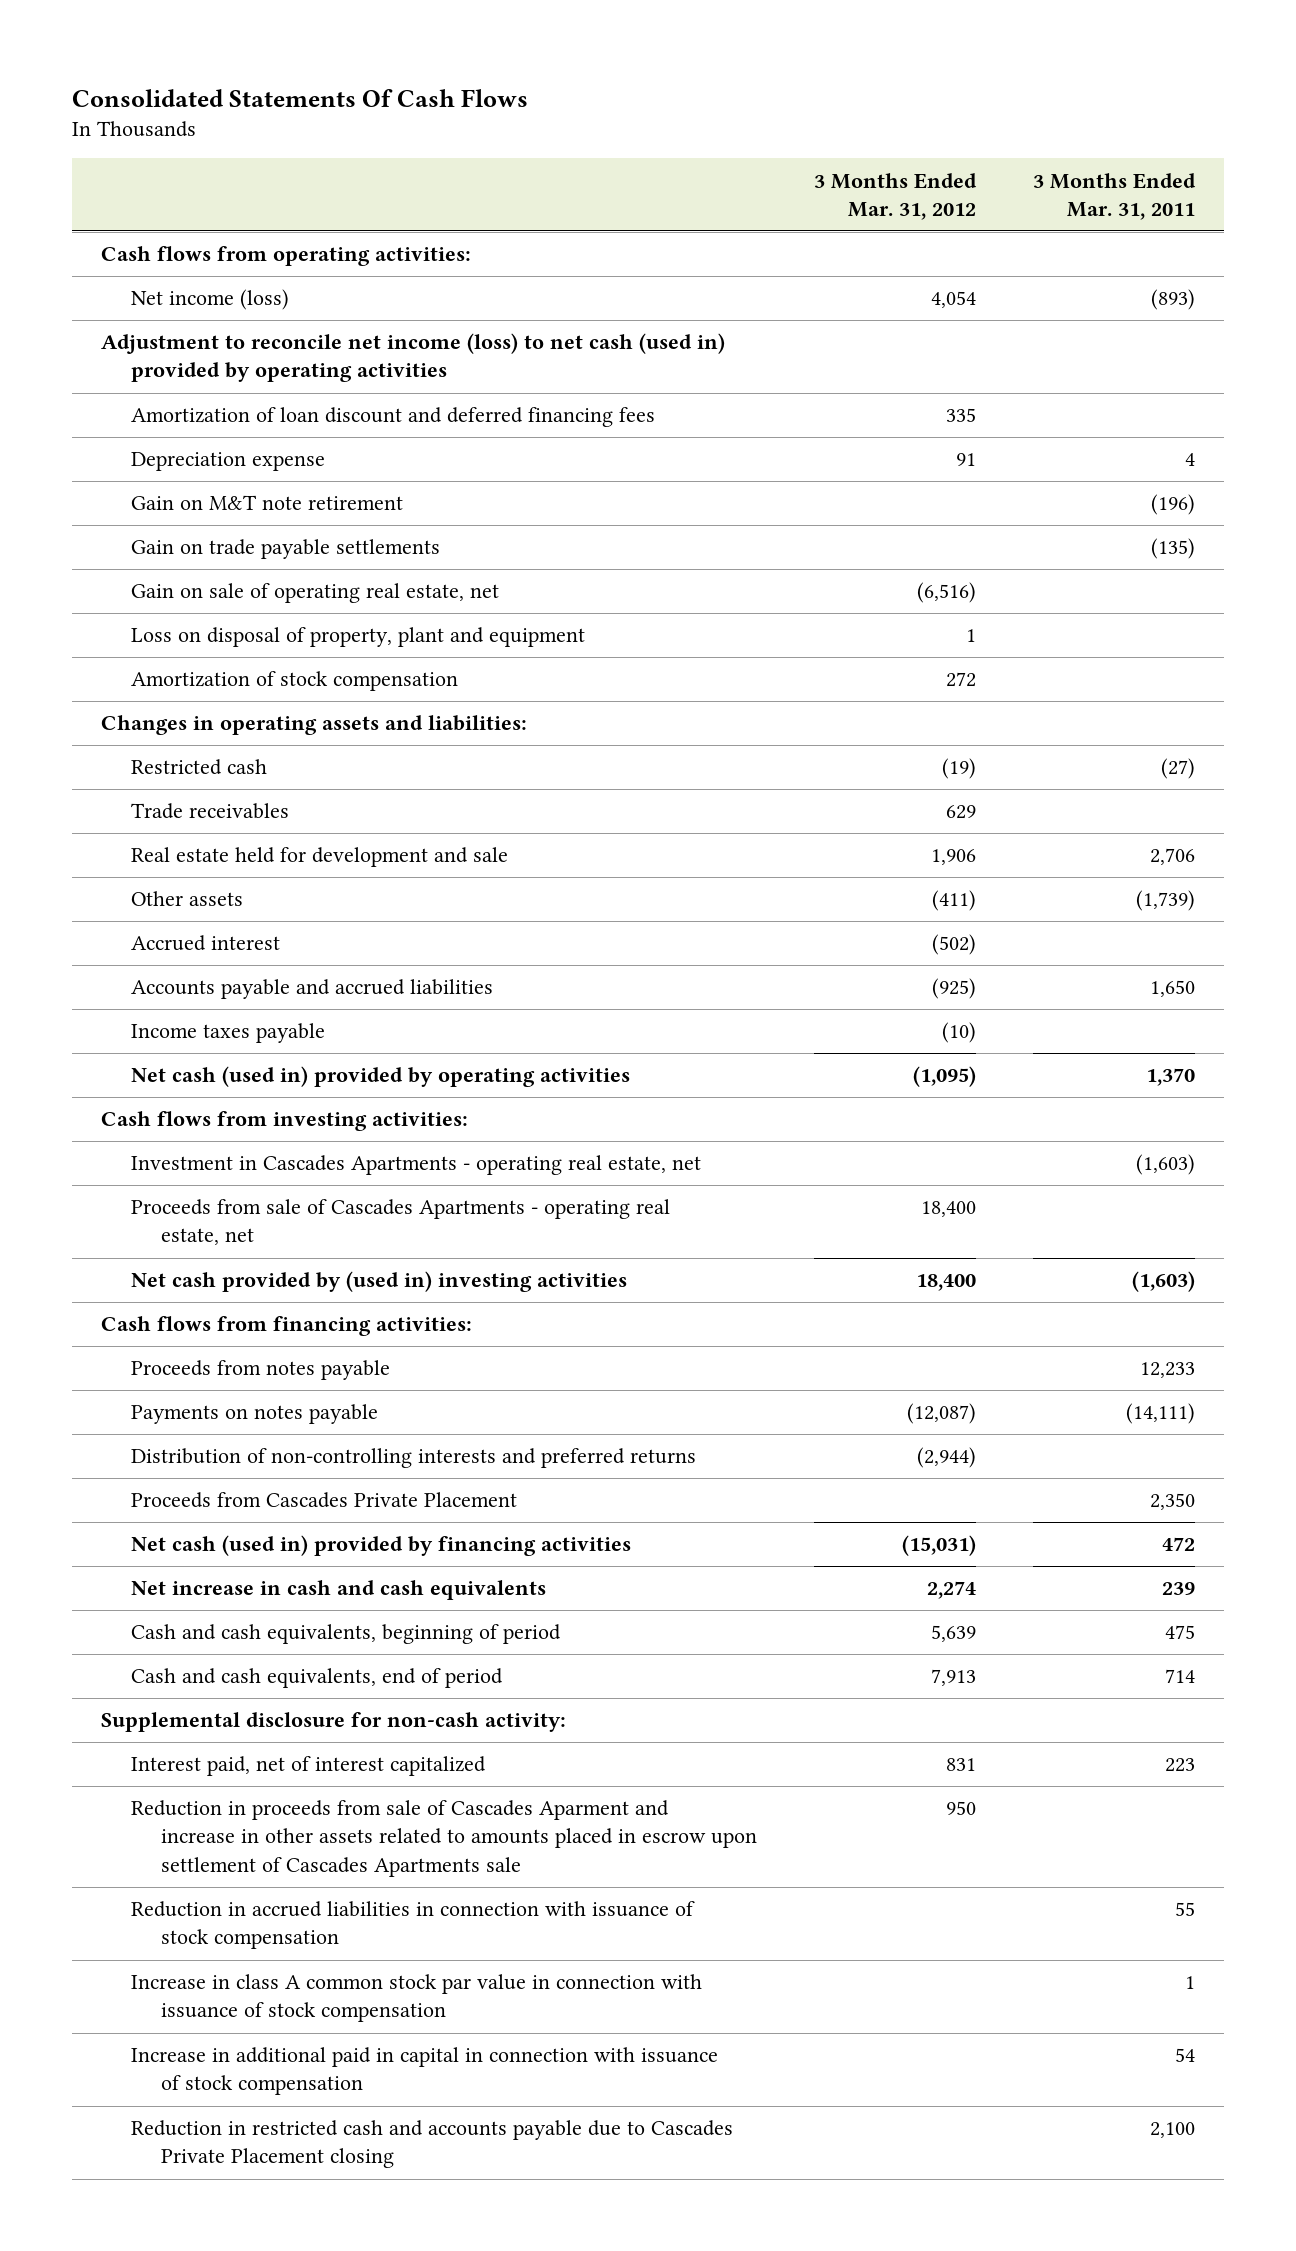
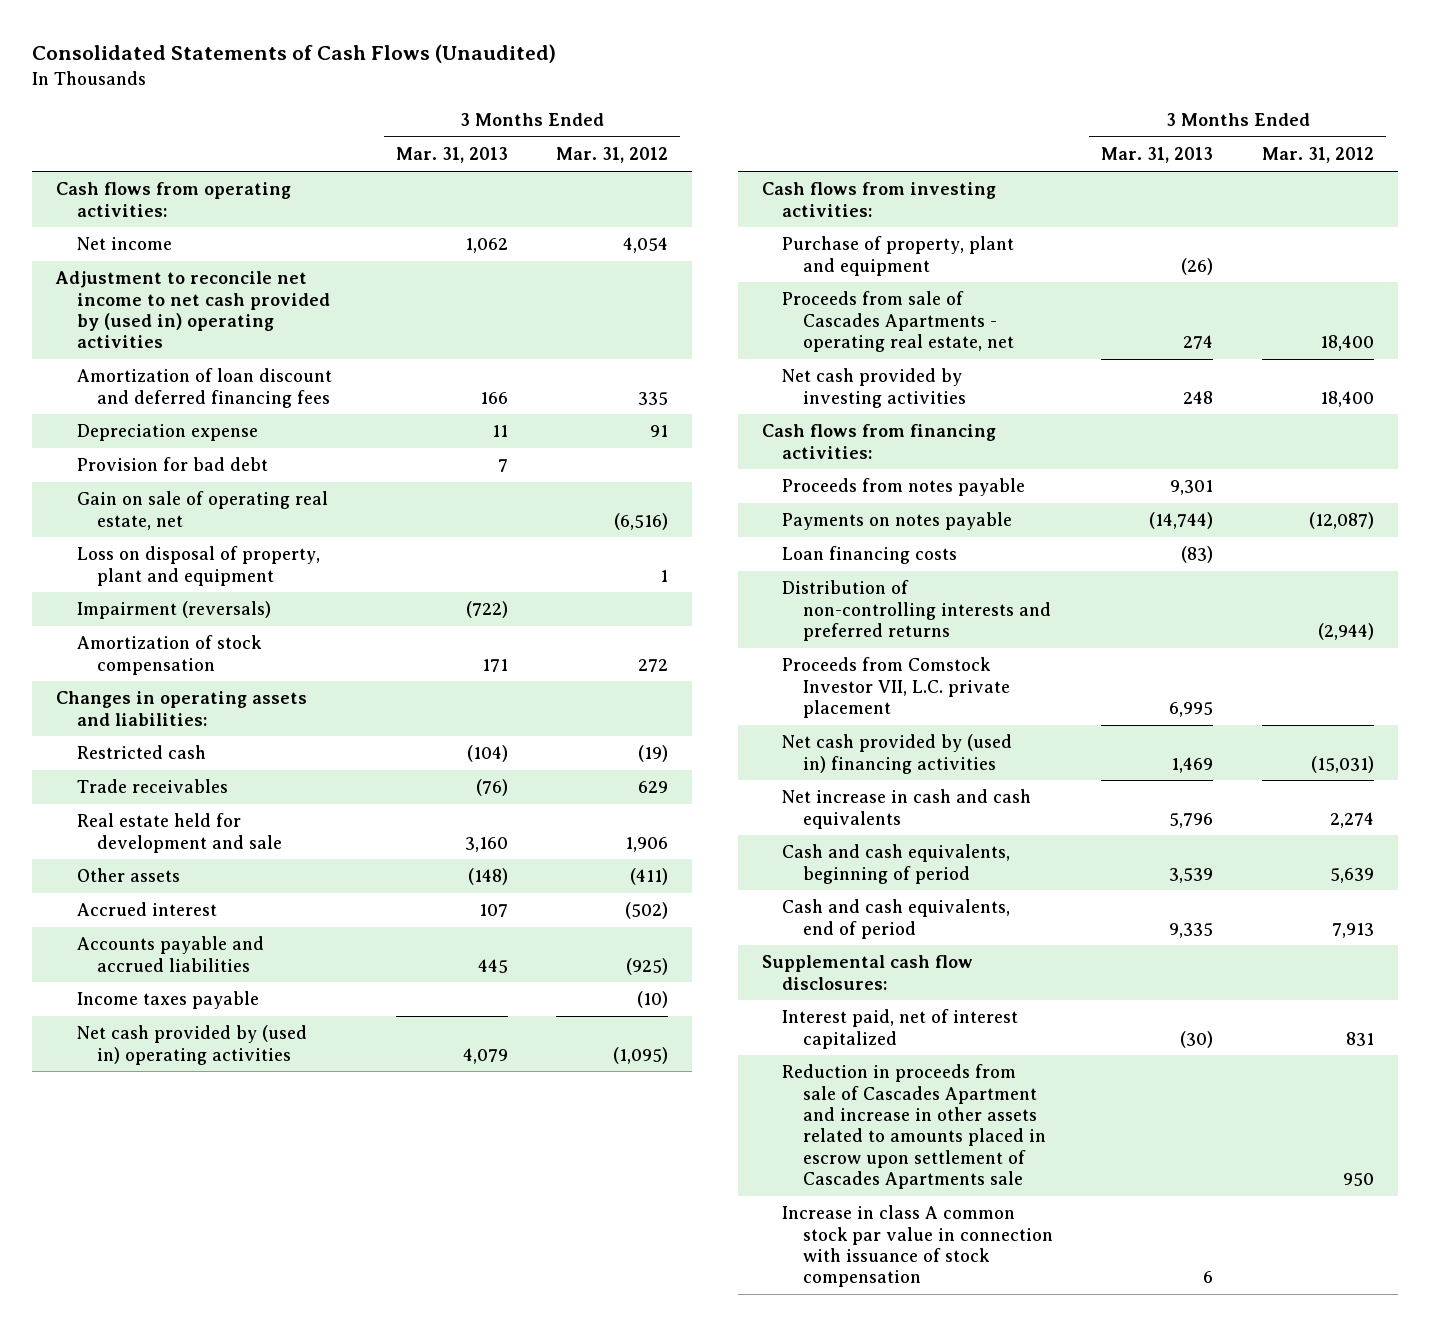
- Consolidated Statements Of Cash Flows
+ Consolidated Statements of Cash Flows (Unaudited)
- | 3 Months Ended Mar. 31, 2012 | 3 Months Ended Mar. 31, 2011
+ | 3 Months Ended Mar. 31, 2013 | 3 Months Ended Mar. 31, 2012
- Net income (loss) | 4,054 | (893)
- Adjustment to reconcile net income (loss) to net cash (used in) provided by operating activities
+ Net income | 1,062 | 4,054
+ Adjustment to reconcile net income to net cash provided by (used in) operating activities
- Gain on M&T note retirement | | (196)
- Gain on trade payable settlements | | (135)
+ Provision for bad debt | 7 |
+ Impairment (reversals) | (722) |
- Net cash (used in) provided by operating activities | (1,095) | 1,370
+ Net cash provided by (used in) operating activities | 4,079 | (1,095)
- Investment in Cascades Apartments - operating real estate, net | | (1,603)
+ Purchase of property, plant and equipment | (26) |
- Net cash provided by (used in) investing activities | 18,400 | (1,603)
+ Net cash provided by investing activities | 248 | 18,400
+ Loan financing costs | (83) |
- Proceeds from Cascades Private Placement | | 2,350
- Net cash (used in) provided by financing activities | (15,031) | 472
+ Proceeds from Comstock Investor VII, L.C. private placement | 6,995 |
+ Net cash provided by (used in) financing activities | 1,469 | (15,031)
- Supplemental disclosure for non-cash activity:
+ Supplemental cash flow disclosures:
- Reduction in proceeds from sale of Cascades Aparment and increase in other assets related to amounts placed in escrow upon settlement of Cascades Apartments sale | 950 |
- Reduction in accrued liabilities in connection with issuance of stock compensation | | 55
+ Reduction in proceeds from sale of Cascades Apartment and increase in other assets related to amounts placed in escrow upon settlement of Cascades Apartments sale | | 950
- Increase in additional paid in capital in connection with issuance of stock compensation | | 54
- Reduction in restricted cash and accounts payable due to Cascades Private Placement closing | | 2,100

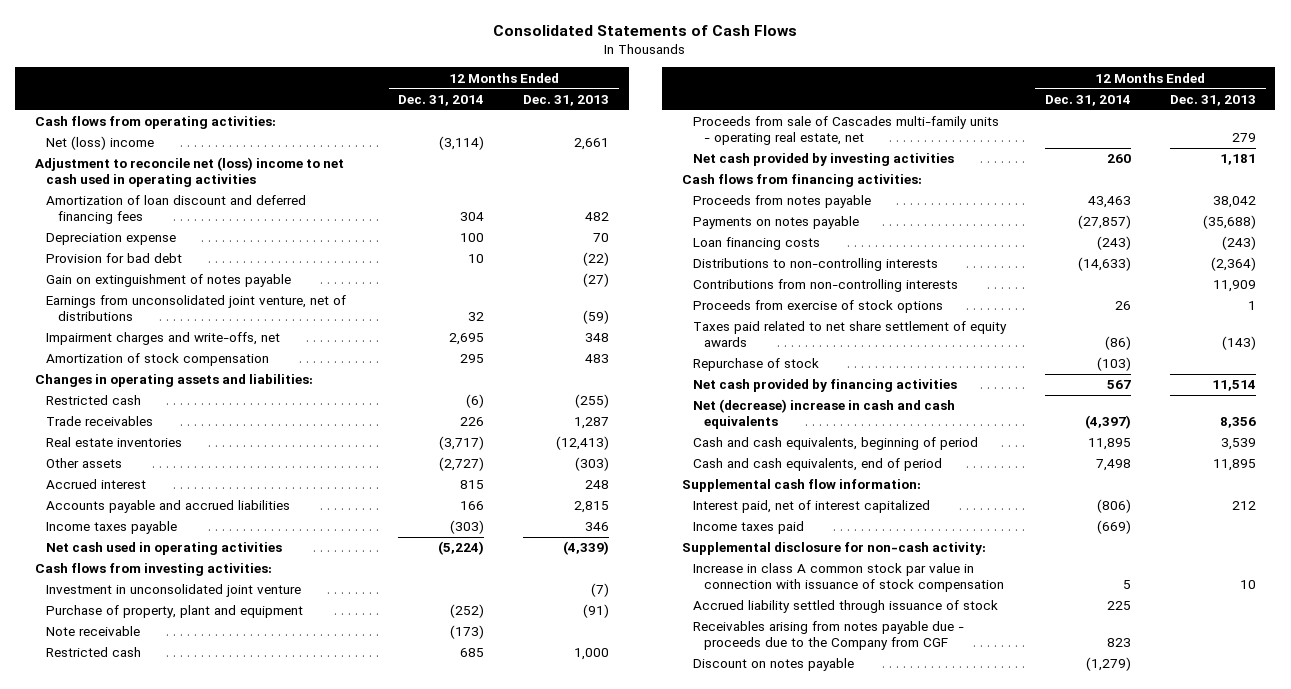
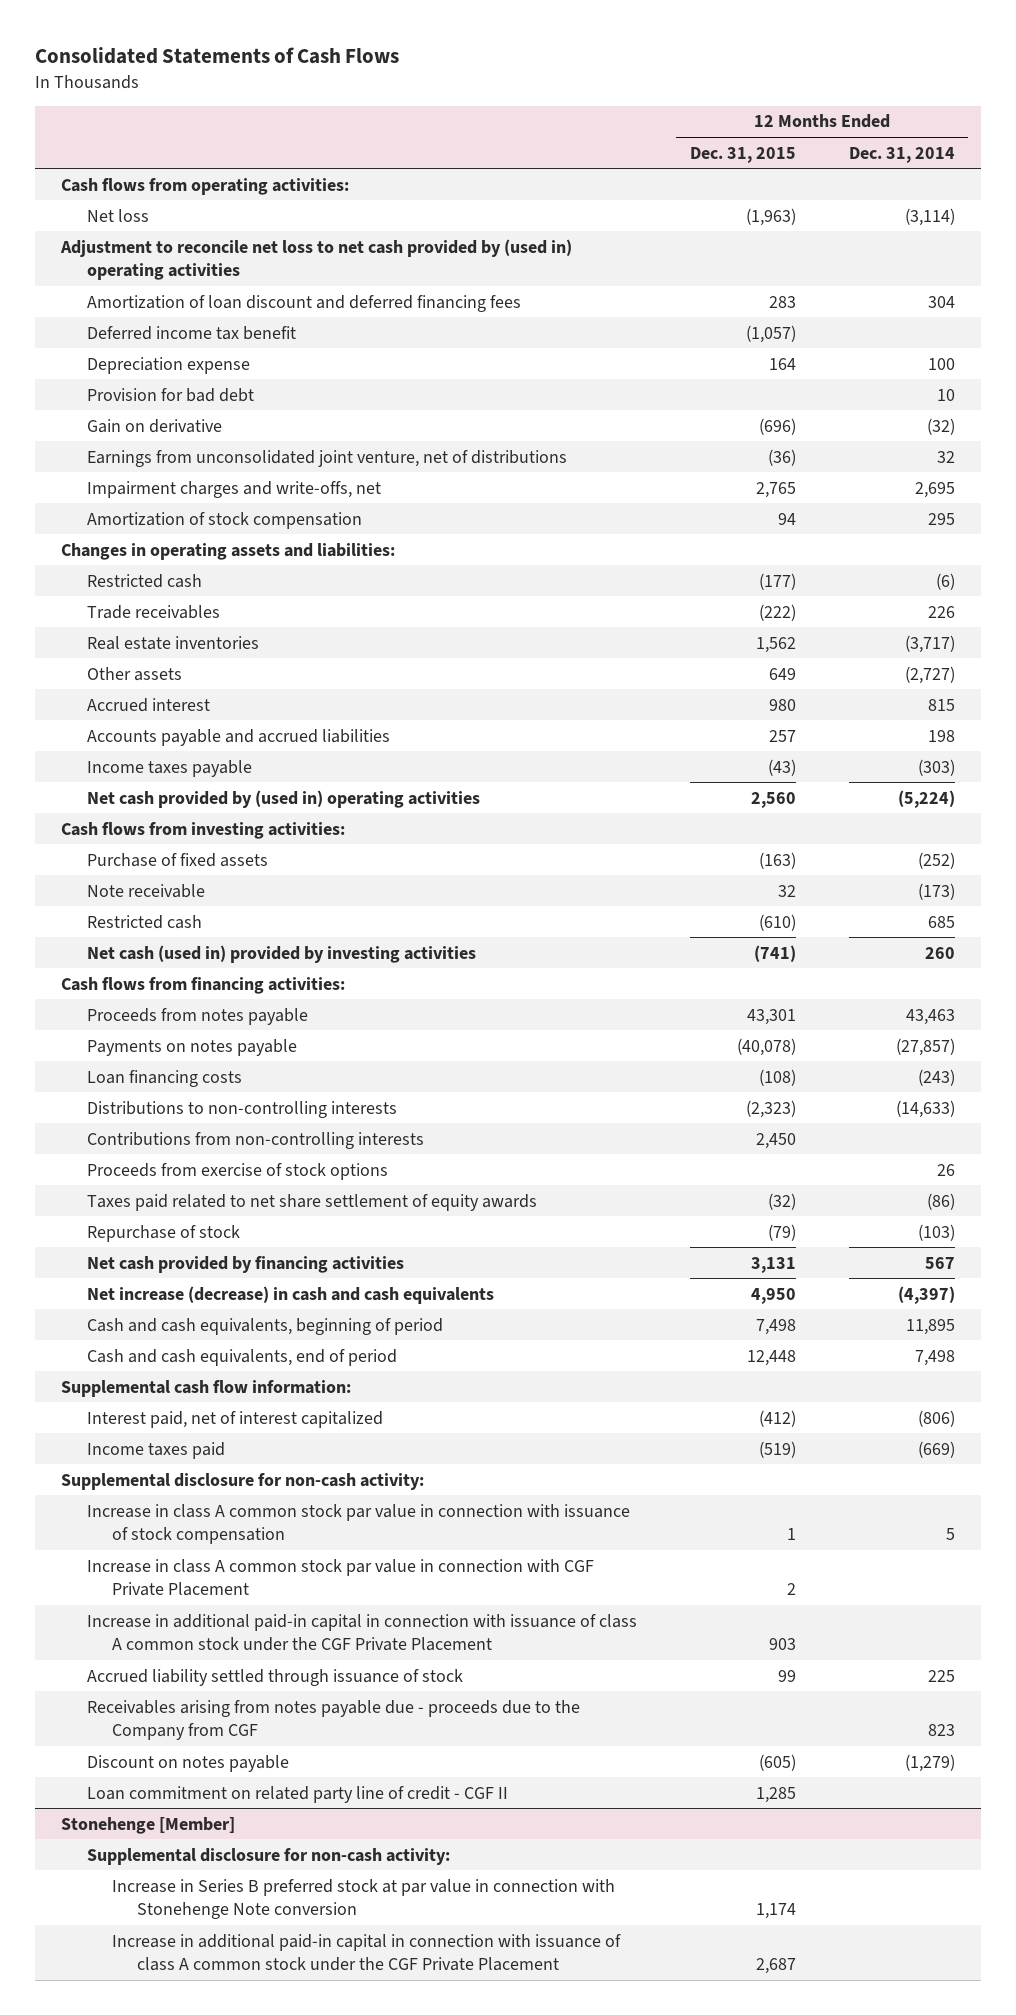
- | 12 Months Ended Dec. 31, 2014 | 12 Months Ended Dec. 31, 2013
+ | 12 Months Ended Dec. 31, 2015 | 12 Months Ended Dec. 31, 2014
- Net (loss) income | (3,114) | 2,661
- Adjustment to reconcile net (loss) income to net cash used in operating activities
+ Net loss | (1,963) | (3,114)
+ Adjustment to reconcile net loss to net cash provided by (used in) operating activities
+ Deferred income tax benefit | (1,057) |
- Gain on extinguishment of notes payable | | (27)
+ Gain on derivative | (696) | (32)
- Accounts payable and accrued liabilities | 166 | 2,815
+ Accounts payable and accrued liabilities | 257 | 198
- Net cash used in operating activities | (5,224) | (4,339)
+ Net cash provided by (used in) operating activities | 2,560 | (5,224)
- Investment in unconsolidated joint venture | | (7)
- Purchase of property, plant and equipment | (252) | (91)
+ Purchase of fixed assets | (163) | (252)
- Proceeds from sale of Cascades multi-family units - operating real estate, net | | 279
- Net cash provided by investing activities | 260 | 1,181
+ Net cash (used in) provided by investing activities | (741) | 260
- Net (decrease) increase in cash and cash equivalents | (4,397) | 8,356
+ Net increase (decrease) in cash and cash equivalents | 4,950 | (4,397)
+ Increase in class A common stock par value in connection with CGF Private Placement | 2 |
+ Increase in additional paid-in capital in connection with issuance of class A common stock under the CGF Private Placement | 903 |
+ Loan commitment on related party line of credit - CGF II | 1,285 |
+ Stonehenge [Member]
+ Supplemental disclosure for non-cash activity:
+ Increase in Series B preferred stock at par value in connection with Stonehenge Note conversion | 1,174 |
+ Increase in additional paid-in capital in connection with issuance of class A common stock under the CGF Private Placement | 2,687 |

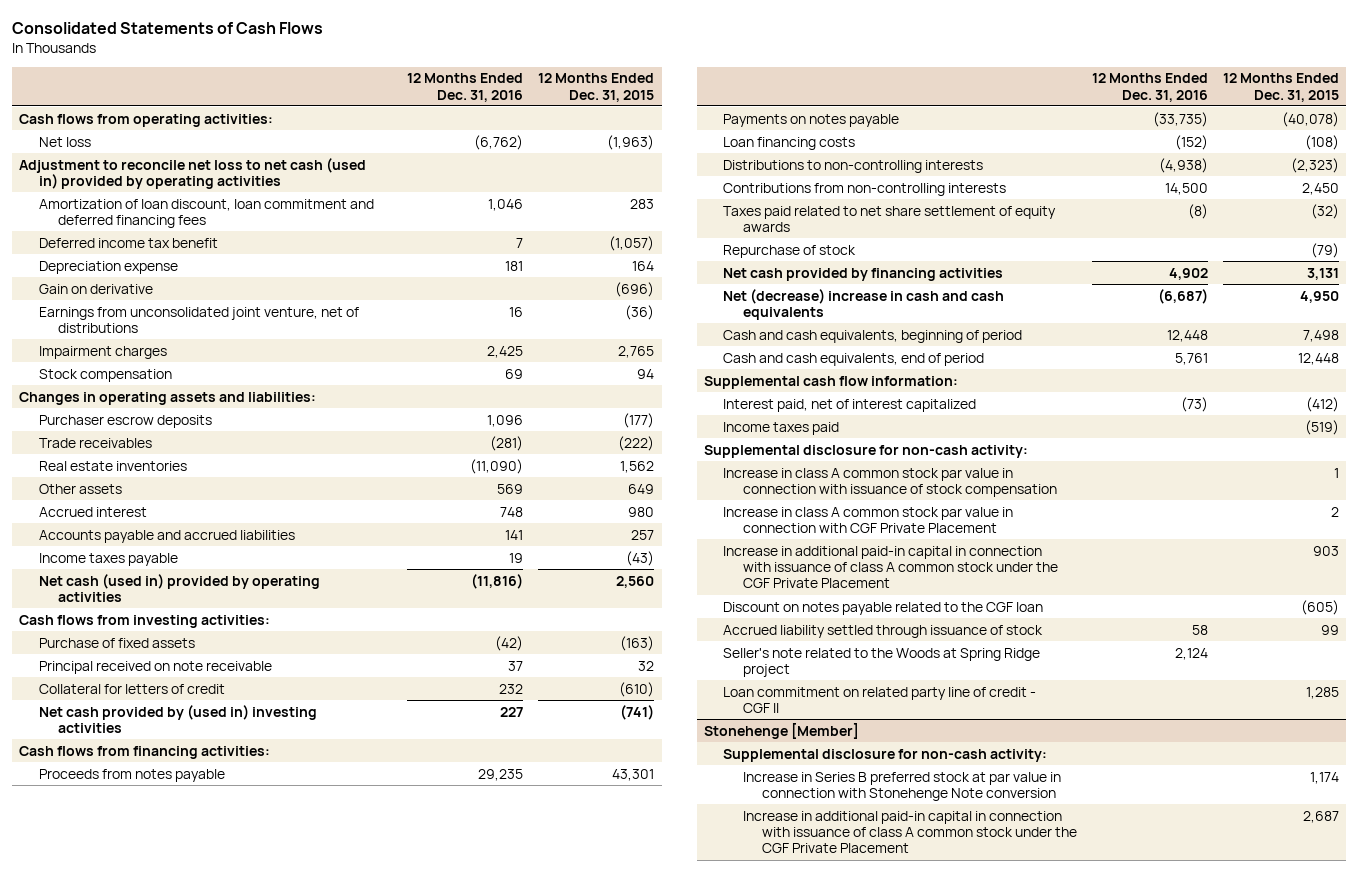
- | 12 Months Ended Dec. 31, 2015 | 12 Months Ended Dec. 31, 2014
+ | 12 Months Ended Dec. 31, 2016 | 12 Months Ended Dec. 31, 2015
- Adjustment to reconcile net loss to net cash provided by (used in) operating activities
- Amortization of loan discount and deferred financing fees | 283 | 304
+ Adjustment to reconcile net loss to net cash (used in) provided by operating activities
+ Amortization of loan discount, loan commitment and deferred financing fees | 1,046 | 283
- Provision for bad debt | | 10
- Impairment charges and write-offs, net | 2,765 | 2,695
- Amortization of stock compensation | 94 | 295
+ Impairment charges | 2,425 | 2,765
+ Stock compensation | 69 | 94
- Restricted cash | (177) | (6)
+ Purchaser escrow deposits | 1,096 | (177)
- Net cash provided by (used in) operating activities | 2,560 | (5,224)
+ Net cash (used in) provided by operating activities | (11,816) | 2,560
- Note receivable | 32 | (173)
- Restricted cash | (610) | 685
- Net cash (used in) provided by investing activities | (741) | 260
+ Principal received on note receivable | 37 | 32
+ Collateral for letters of credit | 232 | (610)
+ Net cash provided by (used in) investing activities | 227 | (741)
- Proceeds from exercise of stock options | | 26
- Net increase (decrease) in cash and cash equivalents | 4,950 | (4,397)
+ Net (decrease) increase in cash and cash equivalents | (6,687) | 4,950
+ Discount on notes payable related to the CGF loan | | (605)
- Receivables arising from notes payable due - proceeds due to the Company from CGF | | 823
- Discount on notes payable | (605) | (1,279)
+ Seller's note related to the Woods at Spring Ridge project | 2,124 |

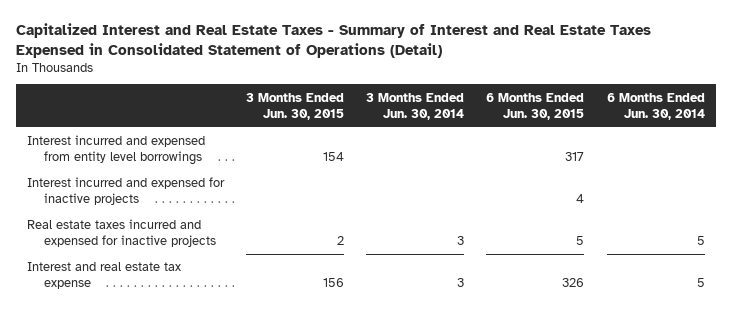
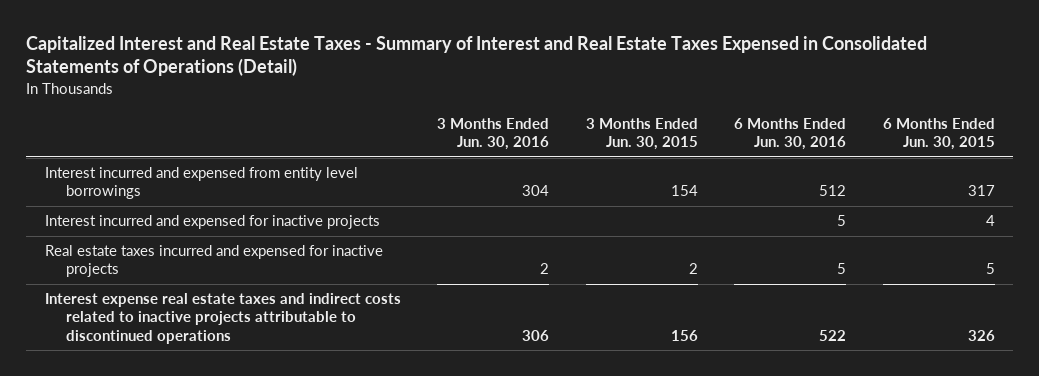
- Capitalized Interest and Real Estate Taxes - Summary of Interest and Real Estate Taxes Expensed in Consolidated Statement of Operations (Detail)
+ Capitalized Interest and Real Estate Taxes - Summary of Interest and Real Estate Taxes Expensed in Consolidated Statements of Operations (Detail)
- | 3 Months Ended Jun. 30, 2015 | 3 Months Ended Jun. 30, 2014 | 6 Months Ended Jun. 30, 2015 | 6 Months Ended Jun. 30, 2014
+ | 3 Months Ended Jun. 30, 2016 | 3 Months Ended Jun. 30, 2015 | 6 Months Ended Jun. 30, 2016 | 6 Months Ended Jun. 30, 2015
- Interest and real estate tax expense | 156 | 3 | 326 | 5
+ Interest expense real estate taxes and indirect costs related to inactive projects attributable to discontinued operations | 306 | 156 | 522 | 326

